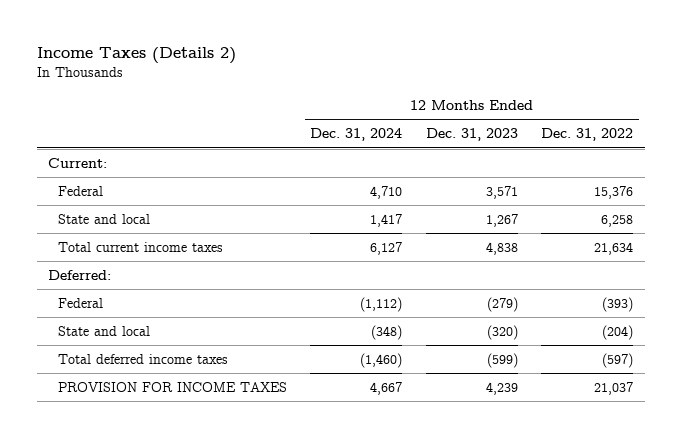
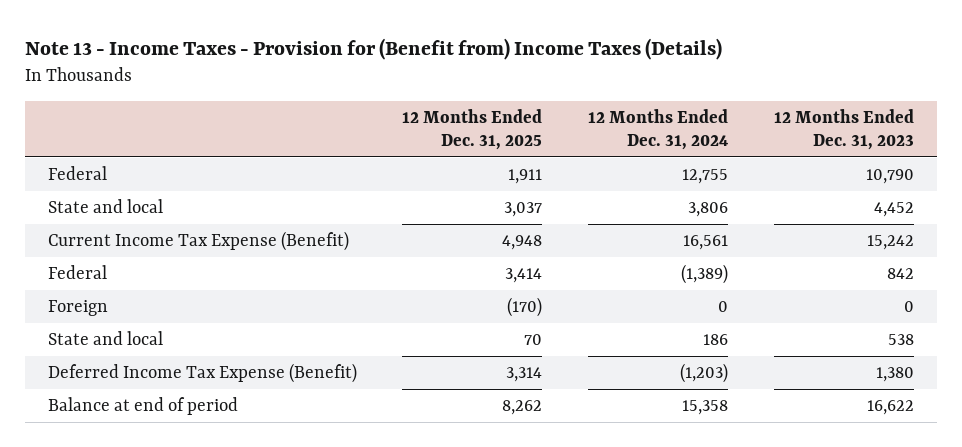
- Income Taxes (Details 2)
+ Note 13 - Income Taxes - Provision for (Benefit from) Income Taxes (Details)
- | 12 Months Ended Dec. 31, 2024 | 12 Months Ended Dec. 31, 2023 | 12 Months Ended Dec. 31, 2022
+ | 12 Months Ended Dec. 31, 2025 | 12 Months Ended Dec. 31, 2024 | 12 Months Ended Dec. 31, 2023
- Current:
- Federal | 4,710 | 3,571 | 15,376
- State and local | 1,417 | 1,267 | 6,258
- Total current income taxes | 6,127 | 4,838 | 21,634
- Deferred:
- Federal | (1,112) | (279) | (393)
- State and local | (348) | (320) | (204)
- Total deferred income taxes | (1,460) | (599) | (597)
- PROVISION FOR INCOME TAXES | 4,667 | 4,239 | 21,037
+ Federal | 1,911 | 12,755 | 10,790
+ State and local | 3,037 | 3,806 | 4,452
+ Current Income Tax Expense (Benefit) | 4,948 | 16,561 | 15,242
+ Federal | 3,414 | (1,389) | 842
+ Foreign | (170) | 0 | 0
+ State and local | 70 | 186 | 538
+ Deferred Income Tax Expense (Benefit) | 3,314 | (1,203) | 1,380
+ Balance at end of period | 8,262 | 15,358 | 16,622

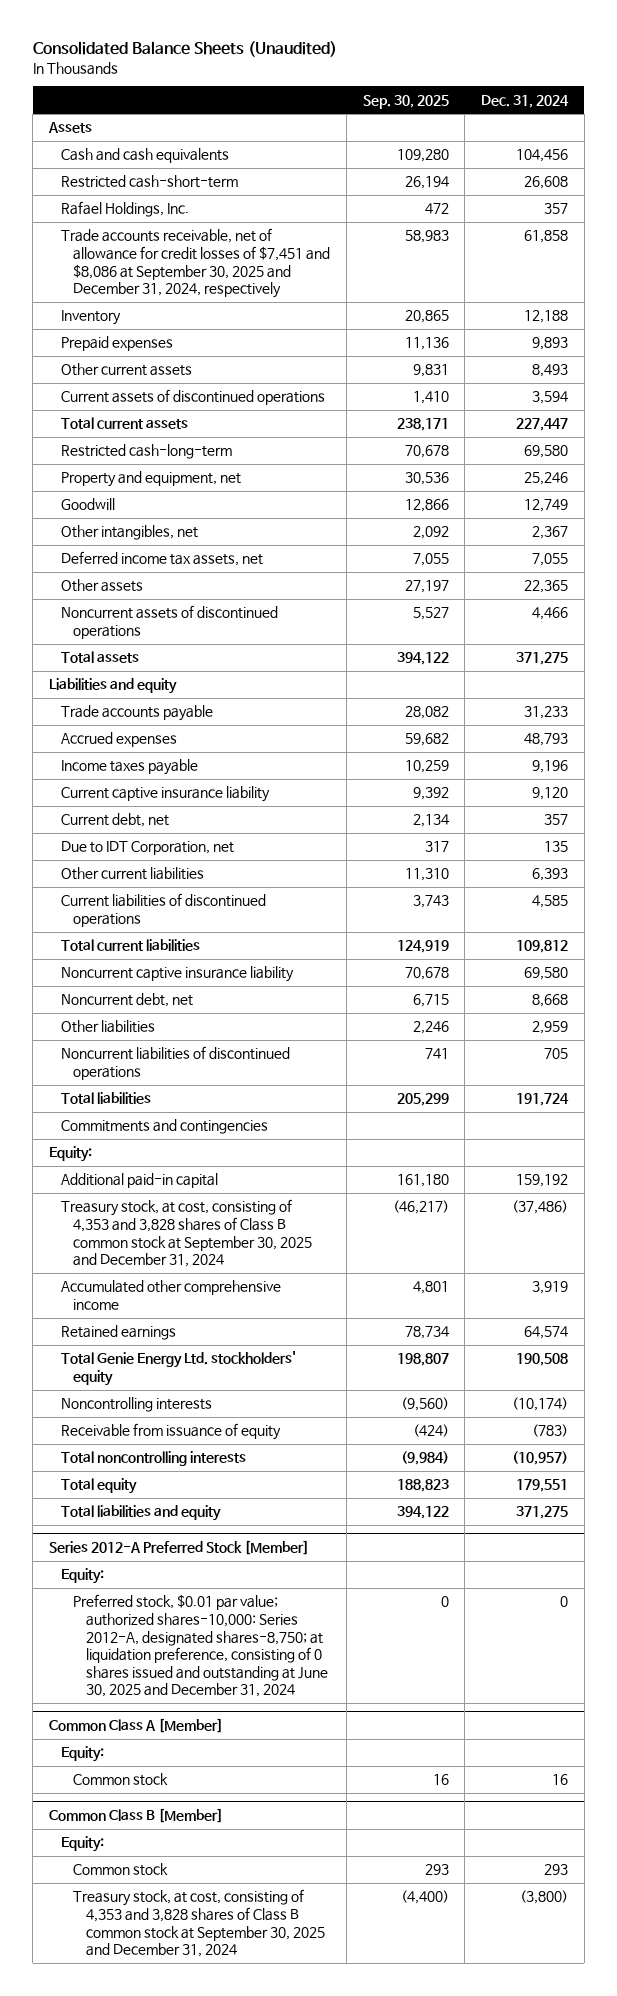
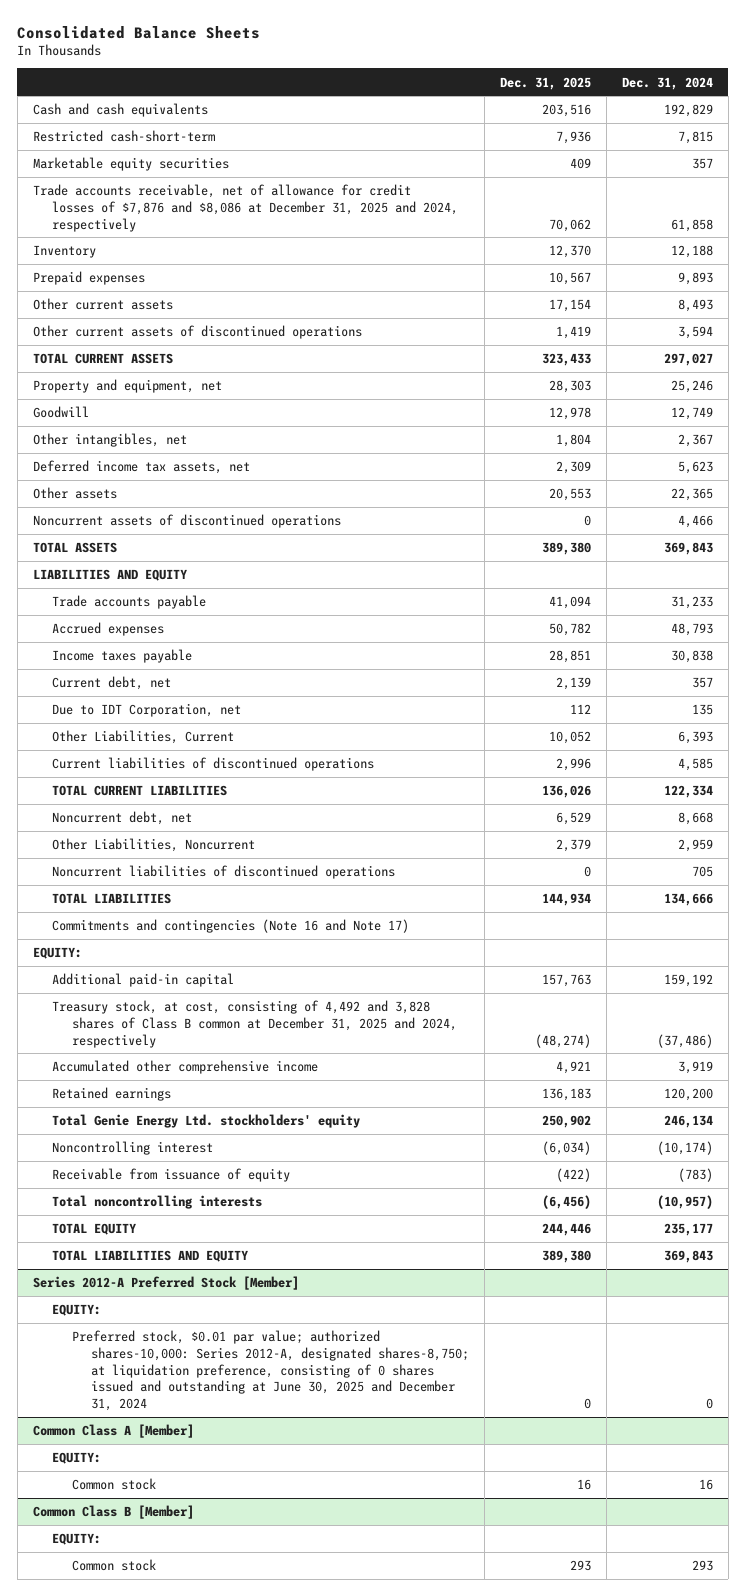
- Consolidated Balance Sheets (Unaudited)
+ Consolidated Balance Sheets
- | Sep. 30, 2025 | Dec. 31, 2024
+ | Dec. 31, 2025 | Dec. 31, 2024
- Assets
- Cash and cash equivalents | 109,280 | 104,456
- Restricted cash-short-term | 26,194 | 26,608
- Rafael Holdings, Inc. | 472 | 357
- Trade accounts receivable, net of allowance for credit losses of $7,451 and $8,086 at September 30, 2025 and December 31, 2024, respectively | 58,983 | 61,858
+ Cash and cash equivalents | 203,516 | 192,829
+ Restricted cash-short-term | 7,936 | 7,815
+ Marketable equity securities | 409 | 357
+ Trade accounts receivable, net of allowance for credit losses of $7,876 and $8,086 at December 31, 2025 and 2024, respectively | 70,062 | 61,858
- Current assets of discontinued operations | 1,410 | 3,594
- Total current assets | 238,171 | 227,447
- Restricted cash-long-term | 70,678 | 69,580
+ Other current assets of discontinued operations | 1,419 | 3,594
+ TOTAL CURRENT ASSETS | 323,433 | 297,027
- Deferred income tax assets, net | 7,055 | 7,055
+ Deferred income tax assets, net | 2,309 | 5,623
- Total assets | 394,122 | 371,275
- Liabilities and equity
+ TOTAL ASSETS | 389,380 | 369,843
+ LIABILITIES AND EQUITY
- Income taxes payable | 10,259 | 9,196
- Current captive insurance liability | 9,392 | 9,120
+ Income taxes payable | 28,851 | 30,838
- Other current liabilities | 11,310 | 6,393
+ Other Liabilities, Current | 10,052 | 6,393
- Total current liabilities | 124,919 | 109,812
- Noncurrent captive insurance liability | 70,678 | 69,580
+ TOTAL CURRENT LIABILITIES | 136,026 | 122,334
- Other liabilities | 2,246 | 2,959
+ Other Liabilities, Noncurrent | 2,379 | 2,959
- Total liabilities | 205,299 | 191,724
- Commitments and contingencies
- Equity:
+ TOTAL LIABILITIES | 144,934 | 134,666
+ Commitments and contingencies (Note 16 and Note 17)
+ EQUITY:
- Treasury stock, at cost, consisting of 4,353 and 3,828 shares of Class B common stock at September 30, 2025 and December 31, 2024 | (46,217) | (37,486)
+ Treasury stock, at cost, consisting of 4,492 and 3,828 shares of Class B common at December 31, 2025 and 2024, respectively | (48,274) | (37,486)
- Retained earnings | 78,734 | 64,574
- Total Genie Energy Ltd. stockholders' equity | 198,807 | 190,508
- Noncontrolling interests | (9,560) | (10,174)
+ Retained earnings | 136,183 | 120,200
+ Total Genie Energy Ltd. stockholders' equity | 250,902 | 246,134
+ Noncontrolling interest | (6,034) | (10,174)
- Total equity | 188,823 | 179,551
- Total liabilities and equity | 394,122 | 371,275
+ TOTAL EQUITY | 244,446 | 235,177
+ TOTAL LIABILITIES AND EQUITY | 389,380 | 369,843
@ Series 2012-A Preferred Stock [Member]
- Equity:
+ EQUITY:
@ Common Class A [Member]
- Equity:
+ EQUITY:
@ Common Class B [Member]
- Equity:
+ EQUITY:
- Treasury stock, at cost, consisting of 4,353 and 3,828 shares of Class B common stock at September 30, 2025 and December 31, 2024 | (4,400) | (3,800)

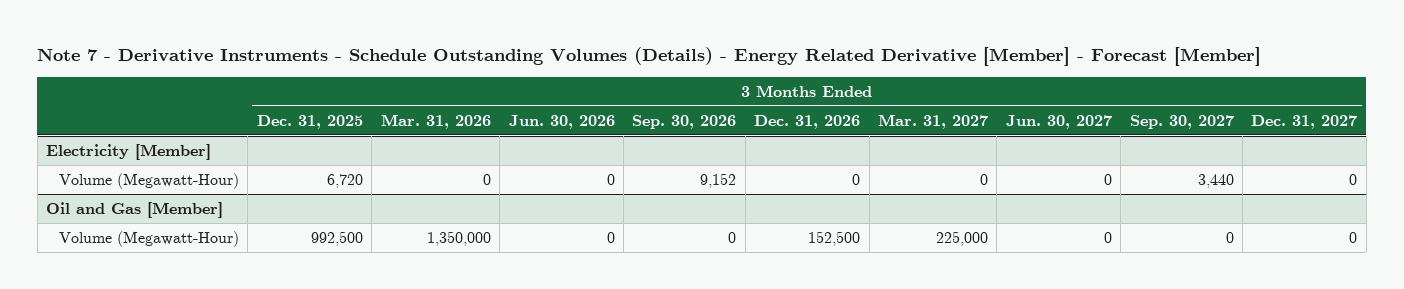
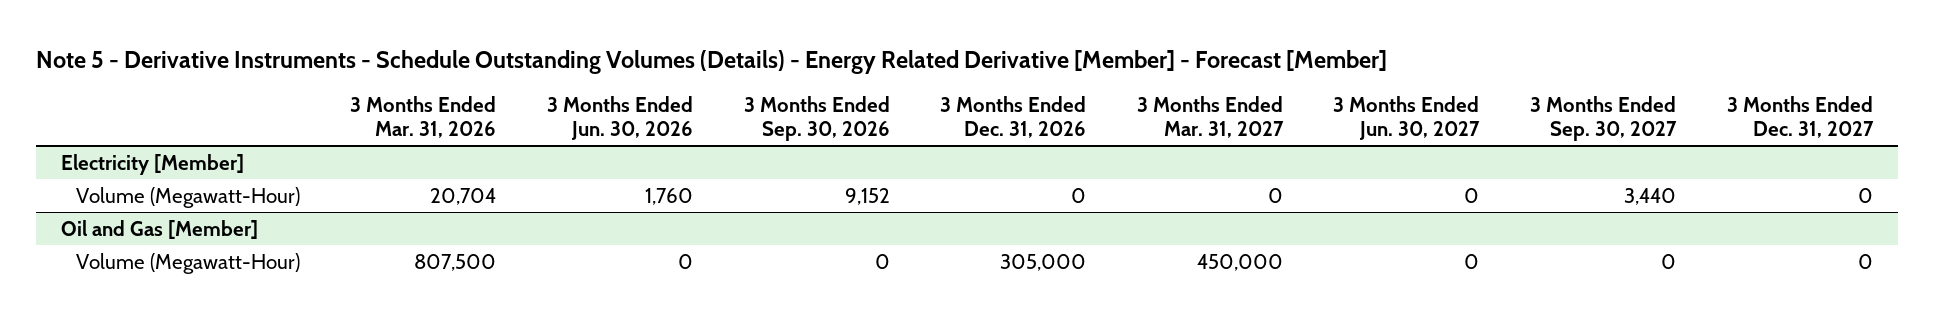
- Note 7 - Derivative Instruments - Schedule Outstanding Volumes (Details) - Energy Related Derivative [Member] - Forecast [Member]
+ Note 5 - Derivative Instruments - Schedule Outstanding Volumes (Details) - Energy Related Derivative [Member] - Forecast [Member]
- | 3 Months Ended Dec. 31, 2025 | 3 Months Ended Mar. 31, 2026 | 3 Months Ended Jun. 30, 2026 | 3 Months Ended Sep. 30, 2026 | 3 Months Ended Dec. 31, 2026 | 3 Months Ended Mar. 31, 2027 | 3 Months Ended Jun. 30, 2027 | 3 Months Ended Sep. 30, 2027 | 3 Months Ended Dec. 31, 2027
+ | 3 Months Ended Mar. 31, 2026 | 3 Months Ended Jun. 30, 2026 | 3 Months Ended Sep. 30, 2026 | 3 Months Ended Dec. 31, 2026 | 3 Months Ended Mar. 31, 2027 | 3 Months Ended Jun. 30, 2027 | 3 Months Ended Sep. 30, 2027 | 3 Months Ended Dec. 31, 2027
@ Electricity [Member]
- Volume (Megawatt-Hour) | 6,720 | 0 | 0 | 9,152 | 0 | 0 | 0 | 3,440 | 0
+ Volume (Megawatt-Hour) | 20,704 | 1,760 | 9,152 | 0 | 0 | 0 | 3,440 | 0
@ Oil and Gas [Member]
- Volume (Megawatt-Hour) | 992,500 | 1,350,000 | 0 | 0 | 152,500 | 225,000 | 0 | 0 | 0
+ Volume (Megawatt-Hour) | 807,500 | 0 | 0 | 305,000 | 450,000 | 0 | 0 | 0

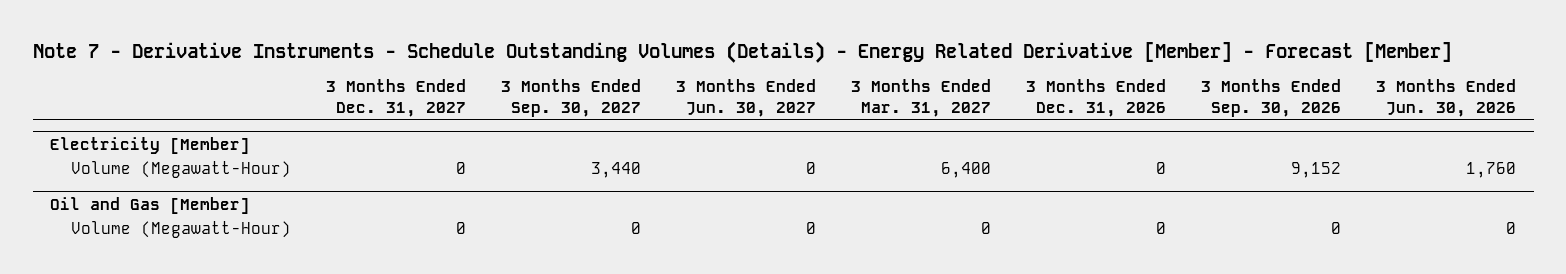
- Note 5 - Derivative Instruments - Schedule Outstanding Volumes (Details) - Energy Related Derivative [Member] - Forecast [Member]
+ Note 7 - Derivative Instruments - Schedule Outstanding Volumes (Details) - Energy Related Derivative [Member] - Forecast [Member]
- | 3 Months Ended Mar. 31, 2026 | 3 Months Ended Jun. 30, 2026 | 3 Months Ended Sep. 30, 2026 | 3 Months Ended Dec. 31, 2026 | 3 Months Ended Mar. 31, 2027 | 3 Months Ended Jun. 30, 2027 | 3 Months Ended Sep. 30, 2027 | 3 Months Ended Dec. 31, 2027
+ | 3 Months Ended Dec. 31, 2027 | 3 Months Ended Sep. 30, 2027 | 3 Months Ended Jun. 30, 2027 | 3 Months Ended Mar. 31, 2027 | 3 Months Ended Dec. 31, 2026 | 3 Months Ended Sep. 30, 2026 | 3 Months Ended Jun. 30, 2026
@ Electricity [Member]
- Volume (Megawatt-Hour) | 20,704 | 1,760 | 9,152 | 0 | 0 | 0 | 3,440 | 0
+ Volume (Megawatt-Hour) | 0 | 3,440 | 0 | 6,400 | 0 | 9,152 | 1,760
@ Oil and Gas [Member]
- Volume (Megawatt-Hour) | 807,500 | 0 | 0 | 305,000 | 450,000 | 0 | 0 | 0
+ Volume (Megawatt-Hour) | 0 | 0 | 0 | 0 | 0 | 0 | 0

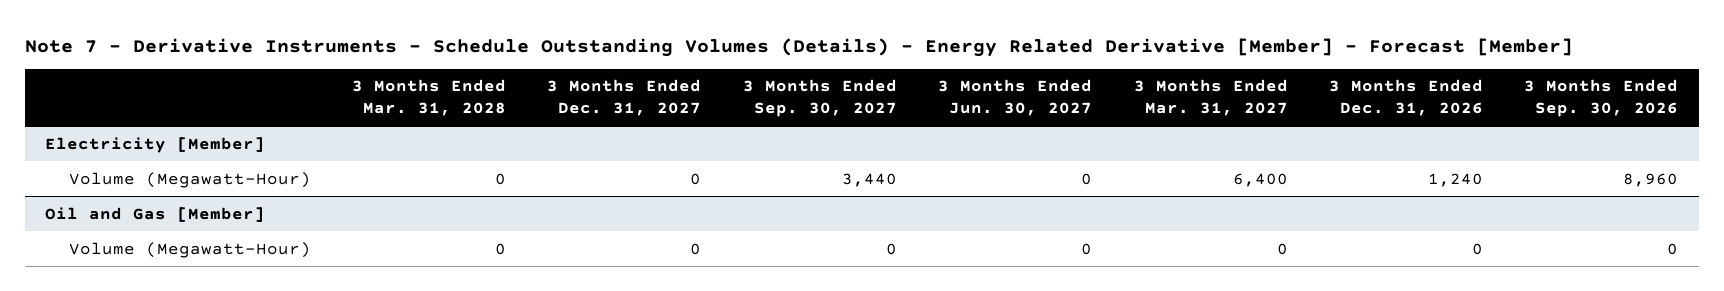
- | 3 Months Ended Dec. 31, 2027 | 3 Months Ended Sep. 30, 2027 | 3 Months Ended Jun. 30, 2027 | 3 Months Ended Mar. 31, 2027 | 3 Months Ended Dec. 31, 2026 | 3 Months Ended Sep. 30, 2026 | 3 Months Ended Jun. 30, 2026
+ | 3 Months Ended Mar. 31, 2028 | 3 Months Ended Dec. 31, 2027 | 3 Months Ended Sep. 30, 2027 | 3 Months Ended Jun. 30, 2027 | 3 Months Ended Mar. 31, 2027 | 3 Months Ended Dec. 31, 2026 | 3 Months Ended Sep. 30, 2026
@ Electricity [Member]
- Volume (Megawatt-Hour) | 0 | 3,440 | 0 | 6,400 | 0 | 9,152 | 1,760
+ Volume (Megawatt-Hour) | 0 | 0 | 3,440 | 0 | 6,400 | 1,240 | 8,960

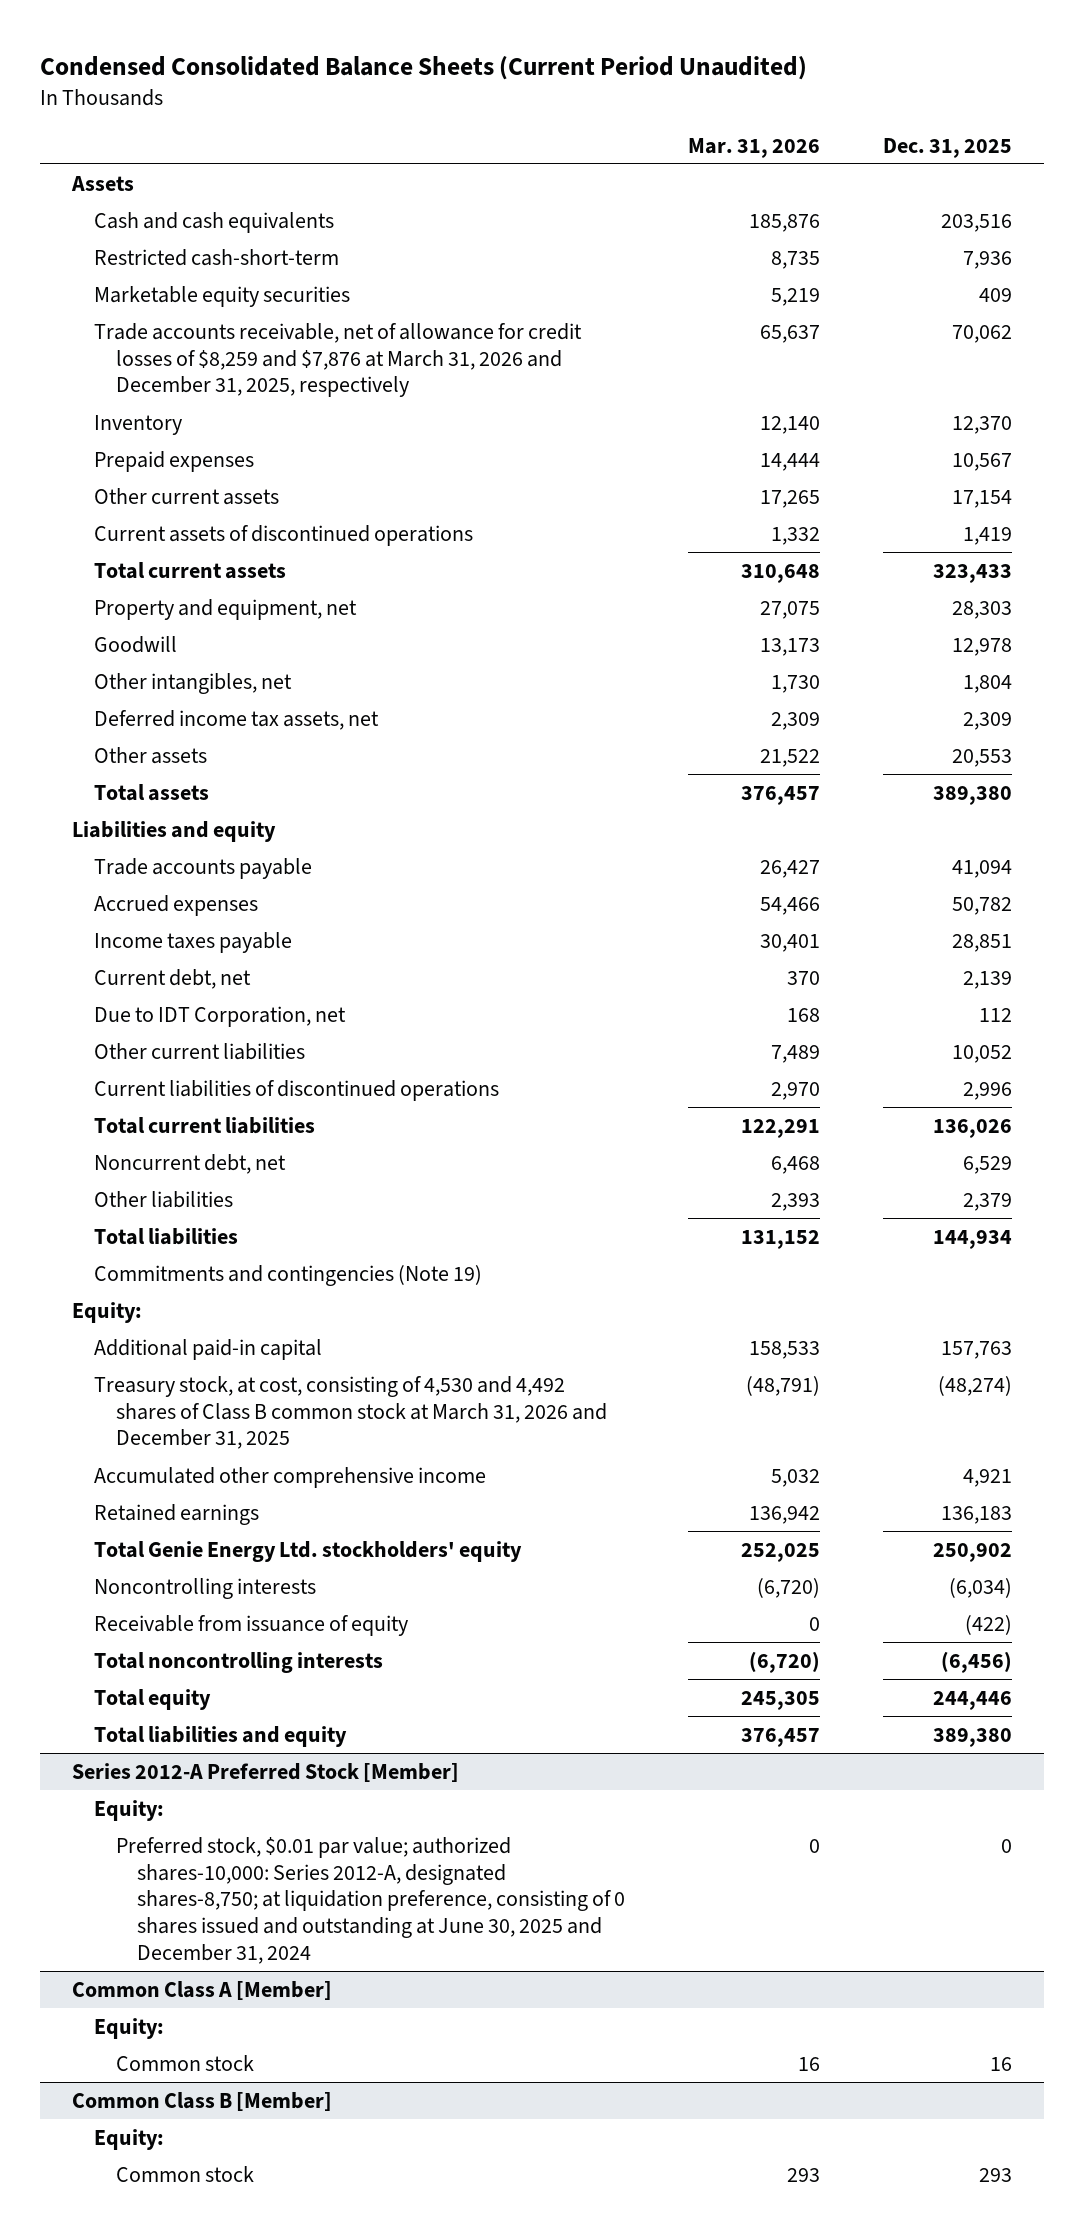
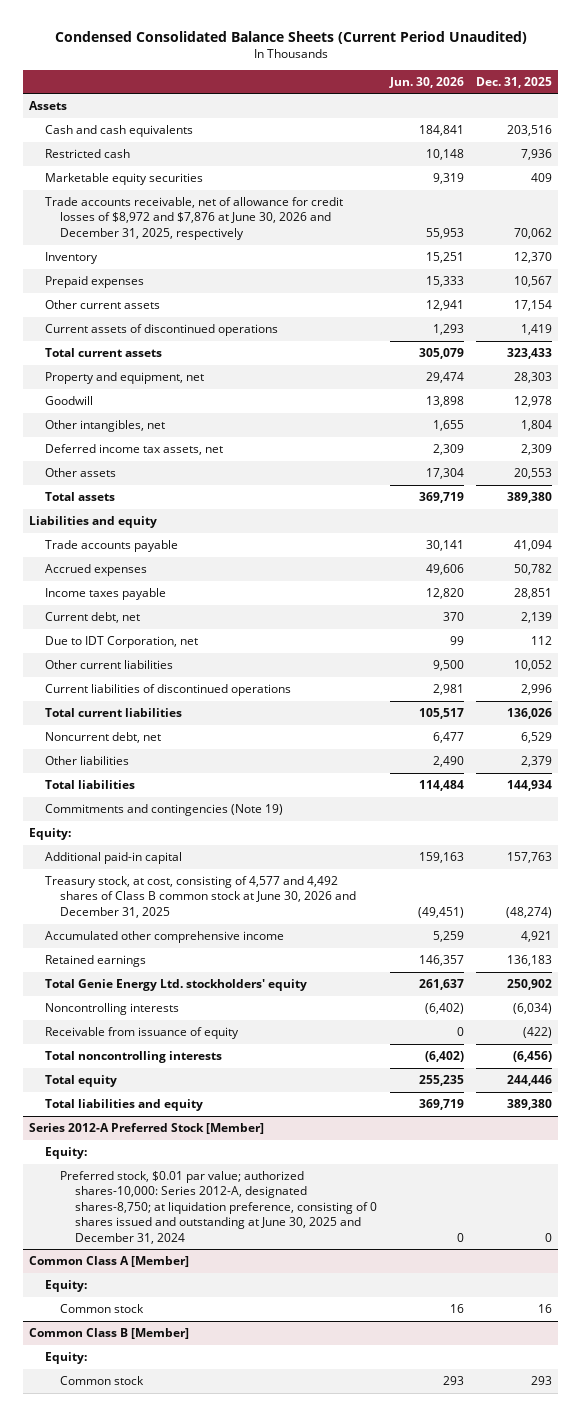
- | Mar. 31, 2026 | Dec. 31, 2025
+ | Jun. 30, 2026 | Dec. 31, 2025
- Restricted cash-short-term | 8,735 | 7,936
+ Restricted cash | 10,148 | 7,936
- Trade accounts receivable, net of allowance for credit losses of $8,259 and $7,876 at March 31, 2026 and December 31, 2025, respectively | 65,637 | 70,062
+ Trade accounts receivable, net of allowance for credit losses of $8,972 and $7,876 at June 30, 2026 and December 31, 2025, respectively | 55,953 | 70,062
- Treasury stock, at cost, consisting of 4,530 and 4,492 shares of Class B common stock at March 31, 2026 and December 31, 2025 | (48,791) | (48,274)
+ Treasury stock, at cost, consisting of 4,577 and 4,492 shares of Class B common stock at June 30, 2026 and December 31, 2025 | (49,451) | (48,274)

